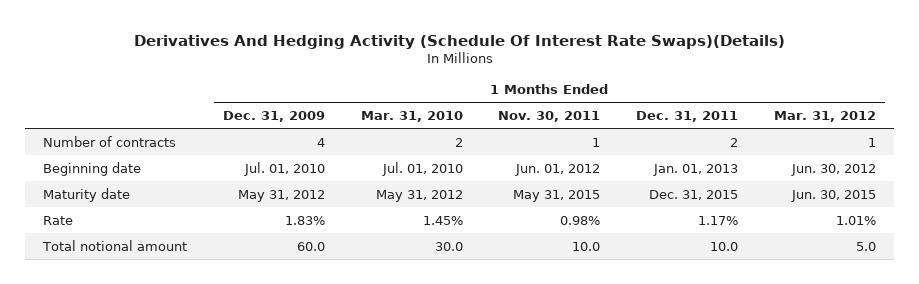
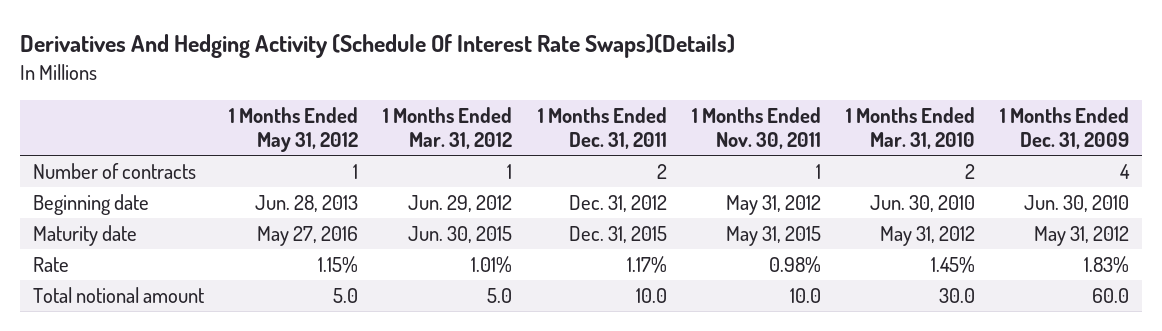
- | 1 Months Ended Dec. 31, 2009 | 1 Months Ended Mar. 31, 2010 | 1 Months Ended Nov. 30, 2011 | 1 Months Ended Dec. 31, 2011 | 1 Months Ended Mar. 31, 2012
+ | 1 Months Ended May 31, 2012 | 1 Months Ended Mar. 31, 2012 | 1 Months Ended Dec. 31, 2011 | 1 Months Ended Nov. 30, 2011 | 1 Months Ended Mar. 31, 2010 | 1 Months Ended Dec. 31, 2009
- Beginning date | Jul. 01, 2010 | Jul. 01, 2010 | Jun. 01, 2012 | Jan. 01, 2013 | Jun. 30, 2012
+ Beginning date | Jun. 28, 2013 | Jun. 29, 2012 | Dec. 31, 2012 | May 31, 2012 | Jun. 30, 2010 | Jun. 30, 2010

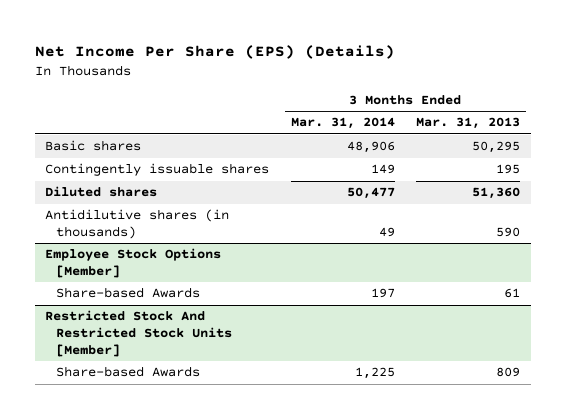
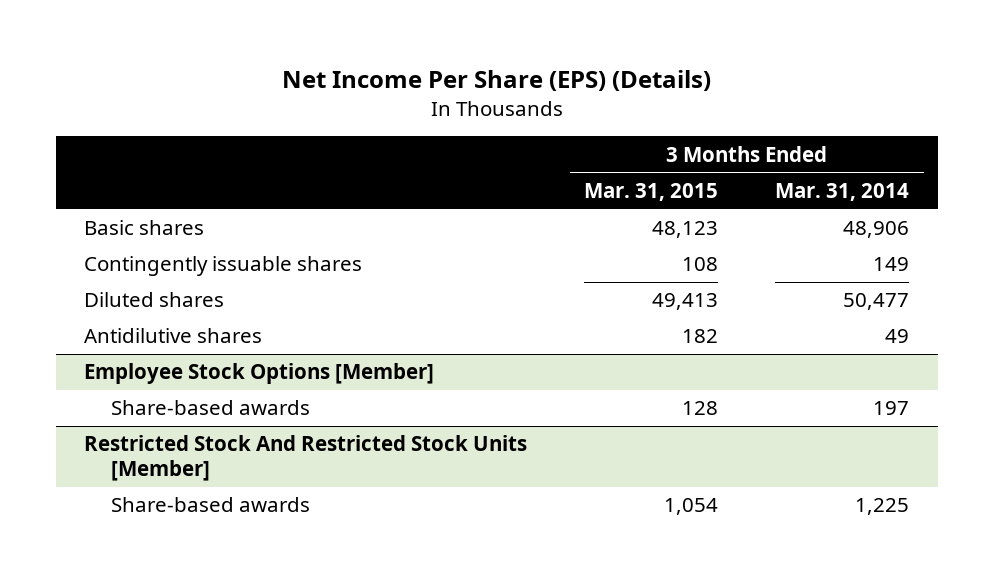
- | 3 Months Ended Mar. 31, 2014 | 3 Months Ended Mar. 31, 2013
+ | 3 Months Ended Mar. 31, 2015 | 3 Months Ended Mar. 31, 2014
- Antidilutive shares (in thousands) | 49 | 590
+ Antidilutive shares | 182 | 49
@ Employee Stock Options [Member]
- Share-based Awards | 197 | 61
+ Share-based awards | 128 | 197
@ Restricted Stock And Restricted Stock Units [Member]
- Share-based Awards | 1,225 | 809
+ Share-based awards | 1,054 | 1,225

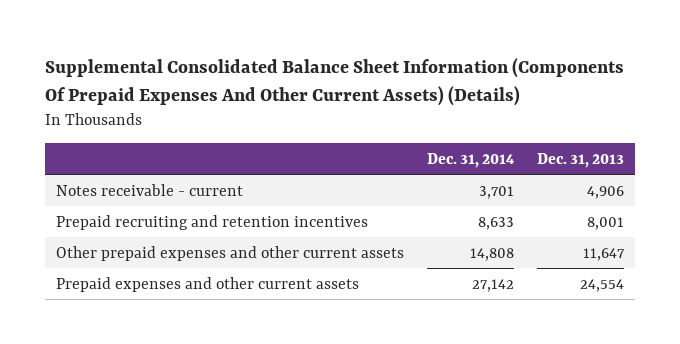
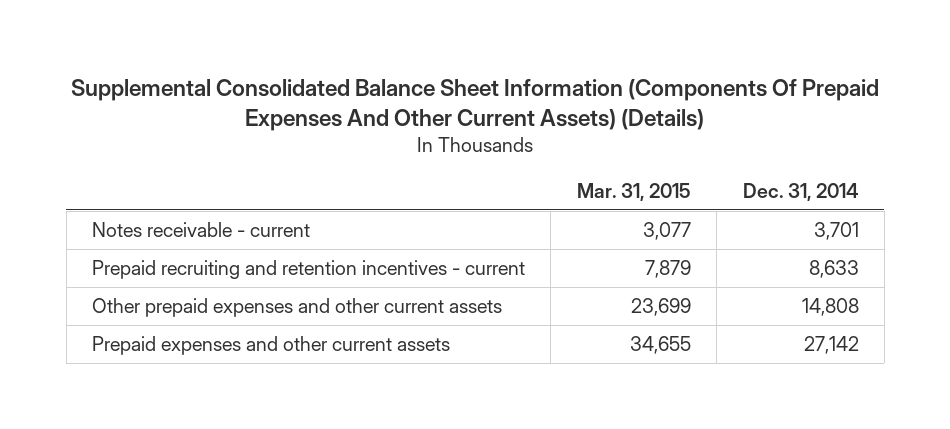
- | Dec. 31, 2014 | Dec. 31, 2013
+ | Mar. 31, 2015 | Dec. 31, 2014
- Prepaid recruiting and retention incentives | 8,633 | 8,001
+ Prepaid recruiting and retention incentives - current | 7,879 | 8,633

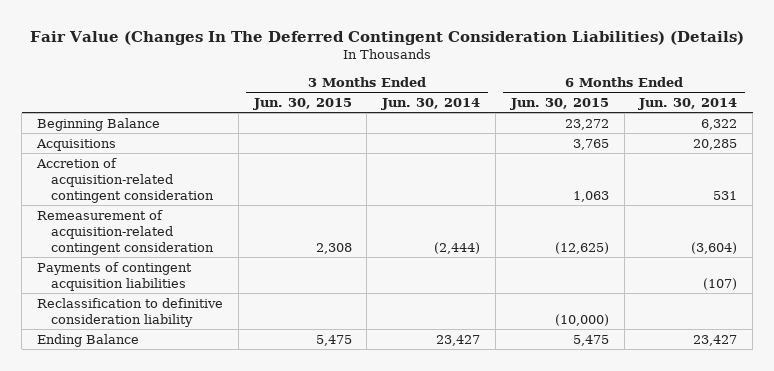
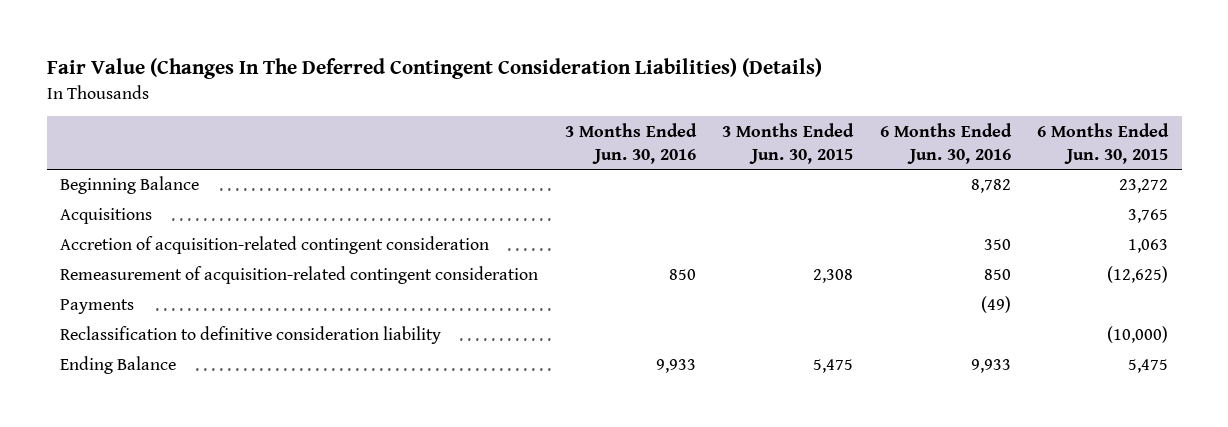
- | 3 Months Ended Jun. 30, 2015 | 3 Months Ended Jun. 30, 2014 | 6 Months Ended Jun. 30, 2015 | 6 Months Ended Jun. 30, 2014
+ | 3 Months Ended Jun. 30, 2016 | 3 Months Ended Jun. 30, 2015 | 6 Months Ended Jun. 30, 2016 | 6 Months Ended Jun. 30, 2015
- Payments of contingent acquisition liabilities | | | | (107)
+ Payments | | | (49) |

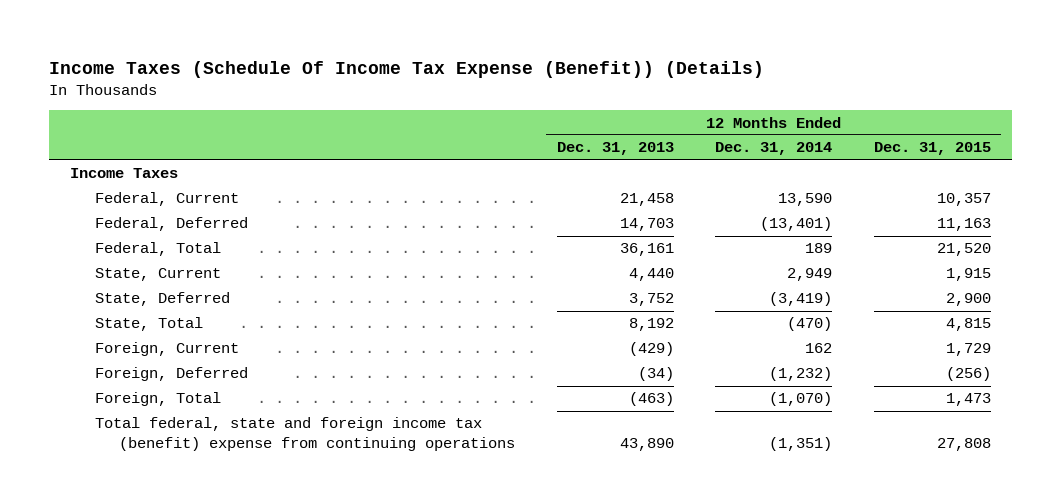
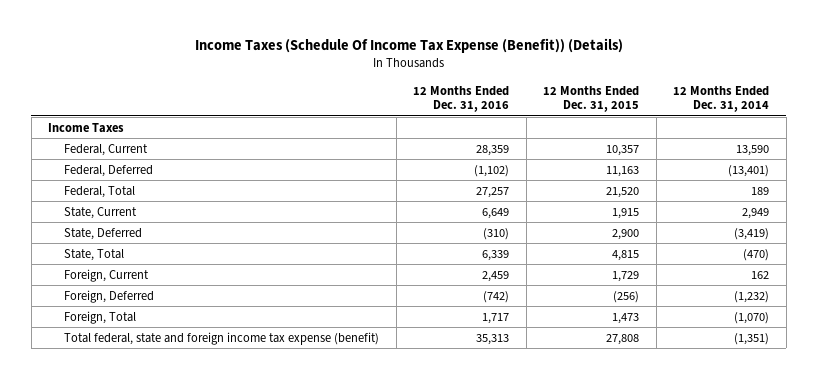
- | 12 Months Ended Dec. 31, 2013 | 12 Months Ended Dec. 31, 2014 | 12 Months Ended Dec. 31, 2015
+ | 12 Months Ended Dec. 31, 2016 | 12 Months Ended Dec. 31, 2015 | 12 Months Ended Dec. 31, 2014
- Total federal, state and foreign income tax (benefit) expense from continuing operations | 43,890 | (1,351) | 27,808
+ Total federal, state and foreign income tax expense (benefit) | 35,313 | 27,808 | (1,351)

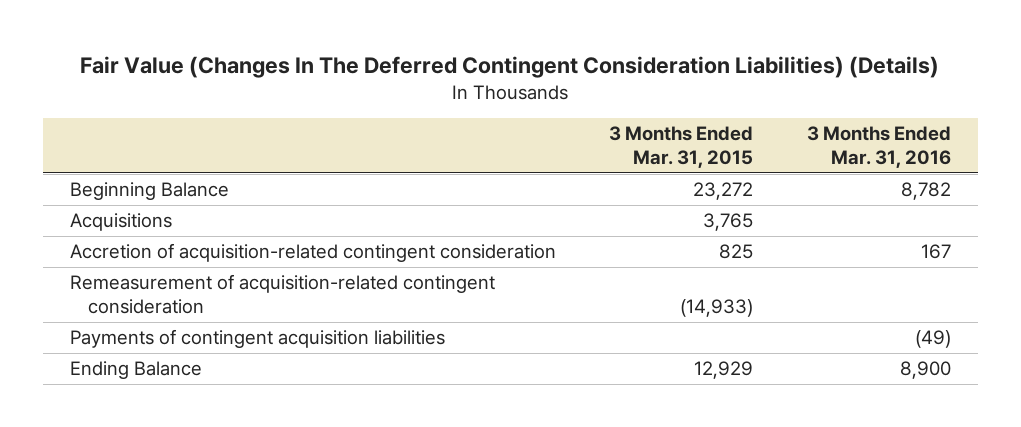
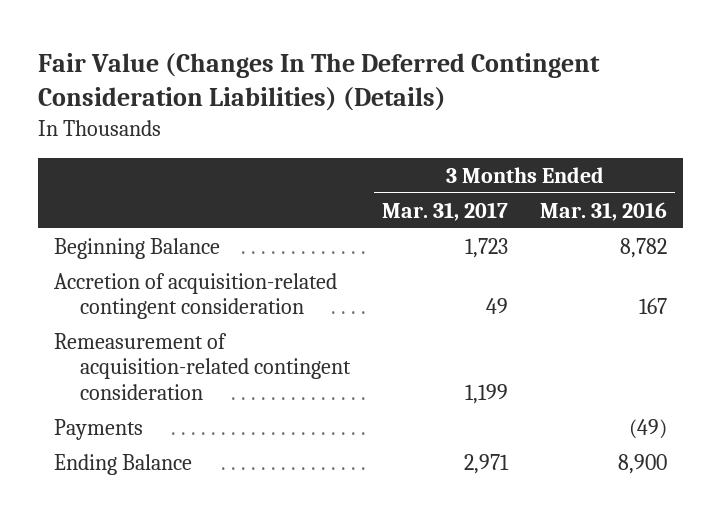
- | 3 Months Ended Mar. 31, 2015 | 3 Months Ended Mar. 31, 2016
+ | 3 Months Ended Mar. 31, 2017 | 3 Months Ended Mar. 31, 2016
- Acquisitions | 3,765 |
- Payments of contingent acquisition liabilities | | (49)
+ Payments | | (49)

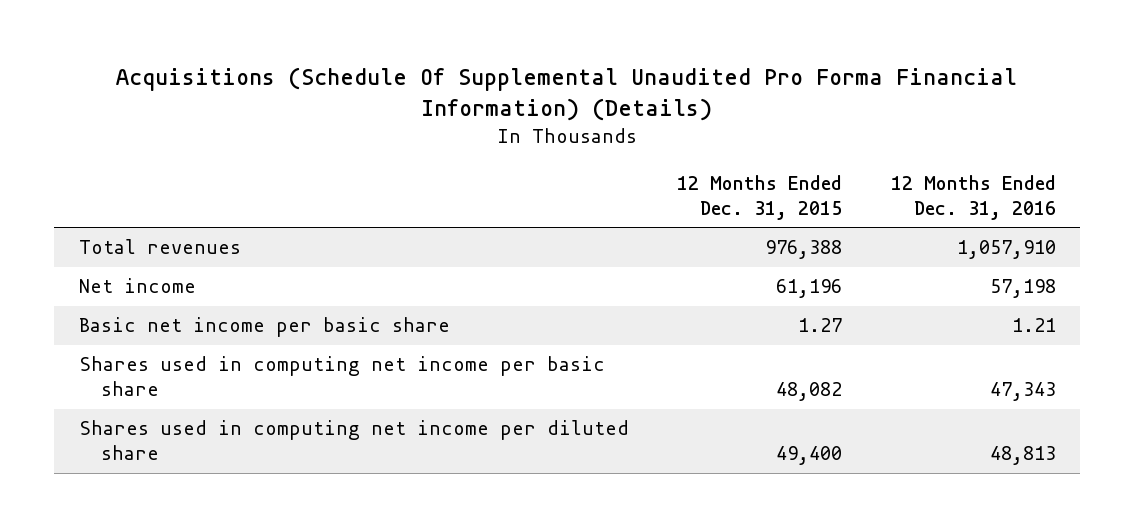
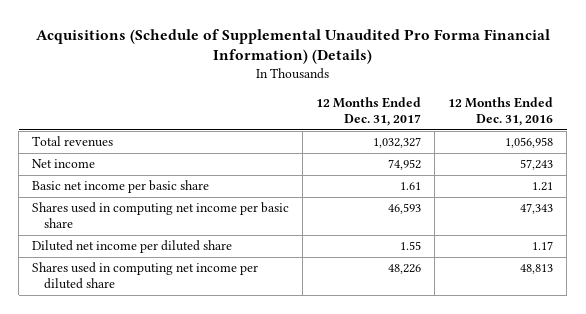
- Acquisitions (Schedule Of Supplemental Unaudited Pro Forma Financial Information) (Details)
+ Acquisitions (Schedule of Supplemental Unaudited Pro Forma Financial Information) (Details)
- | 12 Months Ended Dec. 31, 2015 | 12 Months Ended Dec. 31, 2016
+ | 12 Months Ended Dec. 31, 2017 | 12 Months Ended Dec. 31, 2016
- Total revenues | 976,388 | 1,057,910
- Net income | 61,196 | 57,198
+ Total revenues | 1,032,327 | 1,056,958
+ Net income | 74,952 | 57,243
+ Diluted net income per diluted share | 1.55 | 1.17

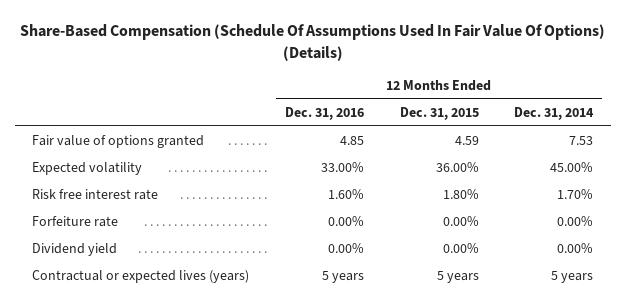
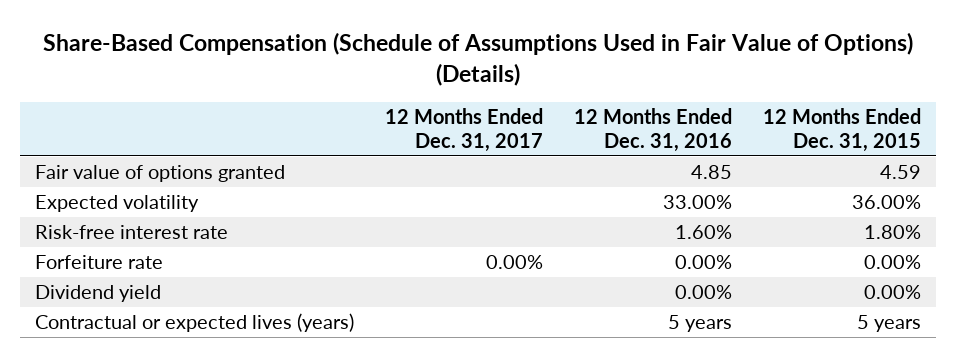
- Share-Based Compensation (Schedule Of Assumptions Used In Fair Value Of Options) (Details)
+ Share-Based Compensation (Schedule of Assumptions Used in Fair Value of Options) (Details)
- | 12 Months Ended Dec. 31, 2016 | 12 Months Ended Dec. 31, 2015 | 12 Months Ended Dec. 31, 2014
+ | 12 Months Ended Dec. 31, 2017 | 12 Months Ended Dec. 31, 2016 | 12 Months Ended Dec. 31, 2015
- Risk free interest rate | 1.60% | 1.80% | 1.70%
+ Risk-free interest rate | | 1.60% | 1.80%

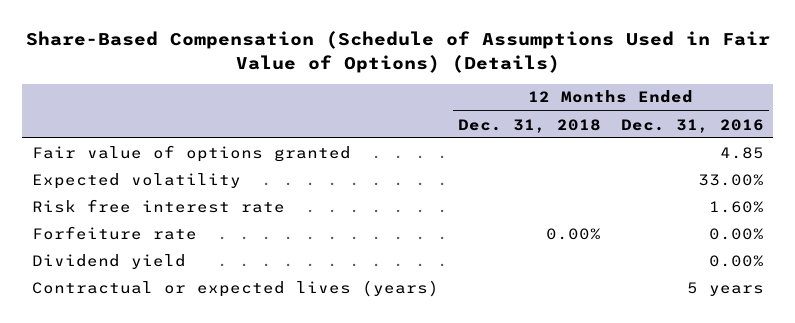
- | 12 Months Ended Dec. 31, 2017 | 12 Months Ended Dec. 31, 2016 | 12 Months Ended Dec. 31, 2015
+ | 12 Months Ended Dec. 31, 2018 | 12 Months Ended Dec. 31, 2016
- Risk-free interest rate | | 1.60% | 1.80%
+ Risk free interest rate | | 1.60%

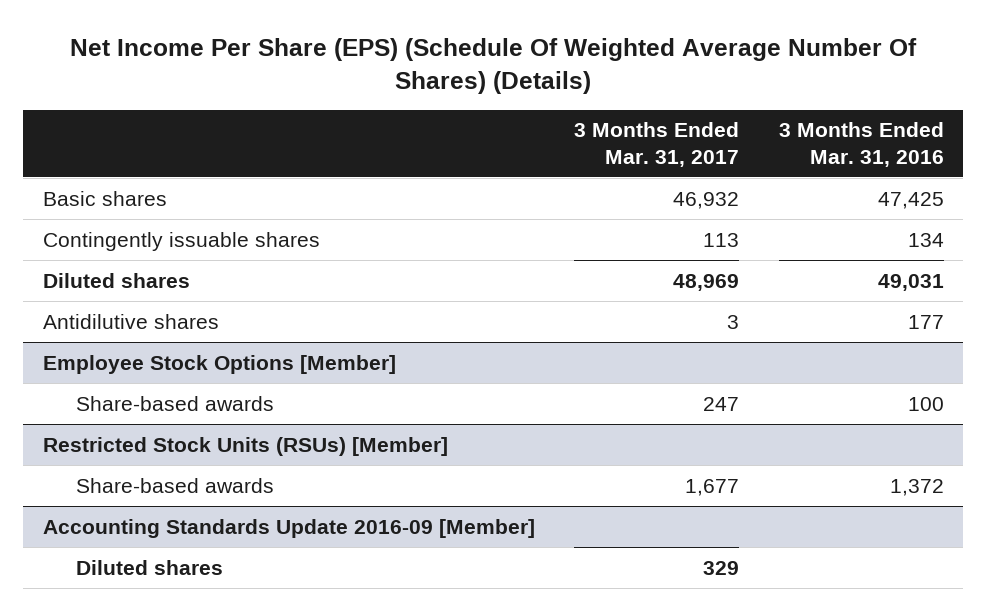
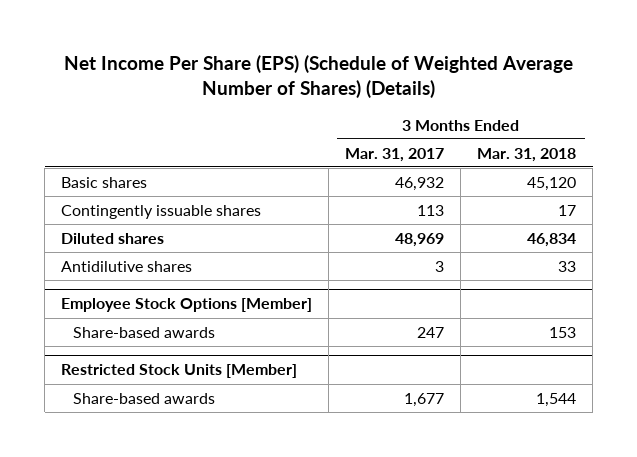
- Net Income Per Share (EPS) (Schedule Of Weighted Average Number Of Shares) (Details)
+ Net Income Per Share (EPS) (Schedule of Weighted Average Number of Shares) (Details)
- | 3 Months Ended Mar. 31, 2017 | 3 Months Ended Mar. 31, 2016
+ | 3 Months Ended Mar. 31, 2017 | 3 Months Ended Mar. 31, 2018
- Restricted Stock Units (RSUs) [Member]
+ Restricted Stock Units [Member]
- Accounting Standards Update 2016-09 [Member]
- Diluted shares | 329 |

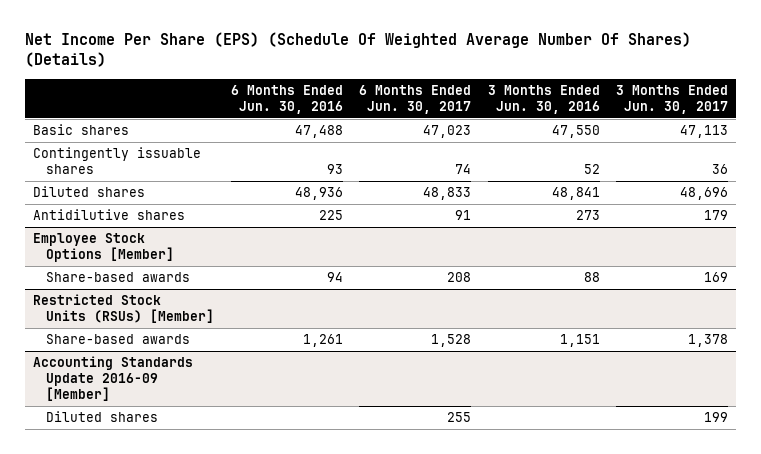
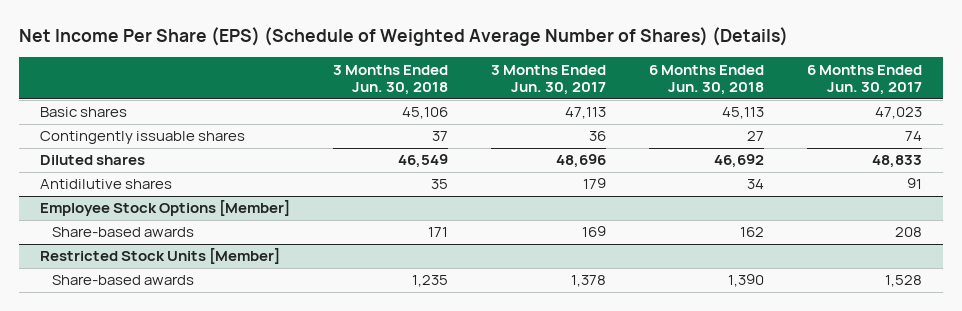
- Net Income Per Share (EPS) (Schedule Of Weighted Average Number Of Shares) (Details)
+ Net Income Per Share (EPS) (Schedule of Weighted Average Number of Shares) (Details)
- | 6 Months Ended Jun. 30, 2016 | 6 Months Ended Jun. 30, 2017 | 3 Months Ended Jun. 30, 2016 | 3 Months Ended Jun. 30, 2017
+ | 3 Months Ended Jun. 30, 2018 | 3 Months Ended Jun. 30, 2017 | 6 Months Ended Jun. 30, 2018 | 6 Months Ended Jun. 30, 2017
- Restricted Stock Units (RSUs) [Member]
+ Restricted Stock Units [Member]
- Accounting Standards Update 2016-09 [Member]
- Diluted shares | | 255 | | 199

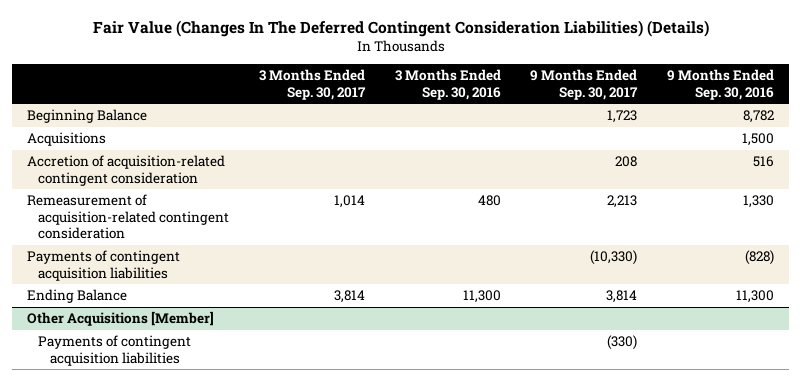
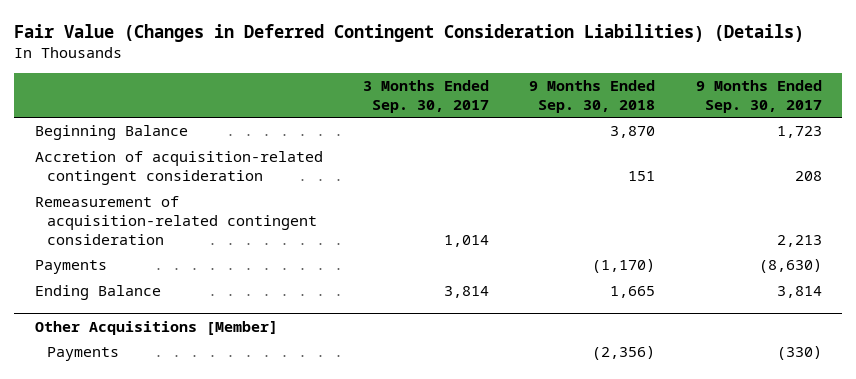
- Fair Value (Changes In The Deferred Contingent Consideration Liabilities) (Details)
+ Fair Value (Changes in Deferred Contingent Consideration Liabilities) (Details)
- | 3 Months Ended Sep. 30, 2017 | 3 Months Ended Sep. 30, 2016 | 9 Months Ended Sep. 30, 2017 | 9 Months Ended Sep. 30, 2016
+ | 3 Months Ended Sep. 30, 2017 | 9 Months Ended Sep. 30, 2018 | 9 Months Ended Sep. 30, 2017
- Acquisitions | | | | 1,500
- Payments of contingent acquisition liabilities | | | (10,330) | (828)
+ Payments | | (1,170) | (8,630)
@ Other Acquisitions [Member]
- Payments of contingent acquisition liabilities | | | (330) |
+ Payments | | (2,356) | (330)

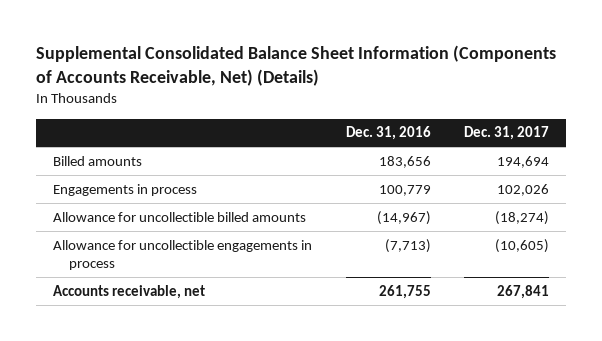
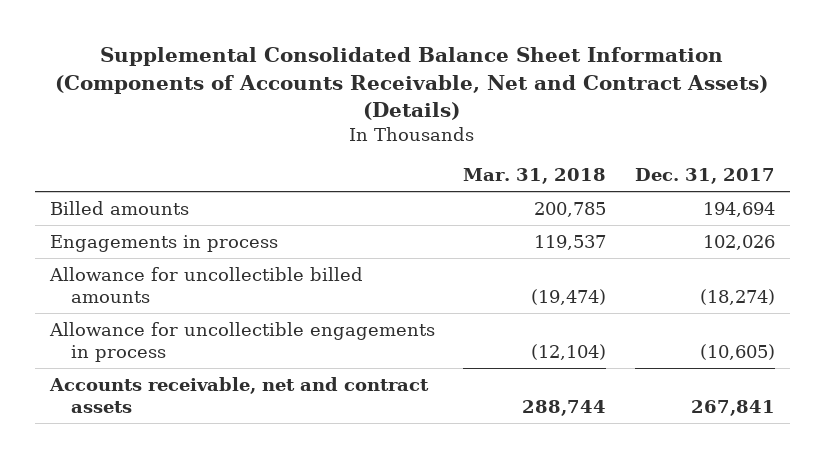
- Supplemental Consolidated Balance Sheet Information (Components of Accounts Receivable, Net) (Details)
+ Supplemental Consolidated Balance Sheet Information (Components of Accounts Receivable, Net and Contract Assets) (Details)
- | Dec. 31, 2016 | Dec. 31, 2017
+ | Mar. 31, 2018 | Dec. 31, 2017
- Accounts receivable, net | 261,755 | 267,841
+ Accounts receivable, net and contract assets | 288,744 | 267,841

